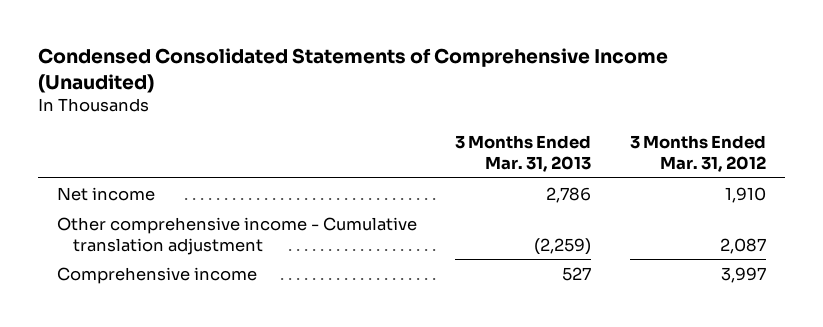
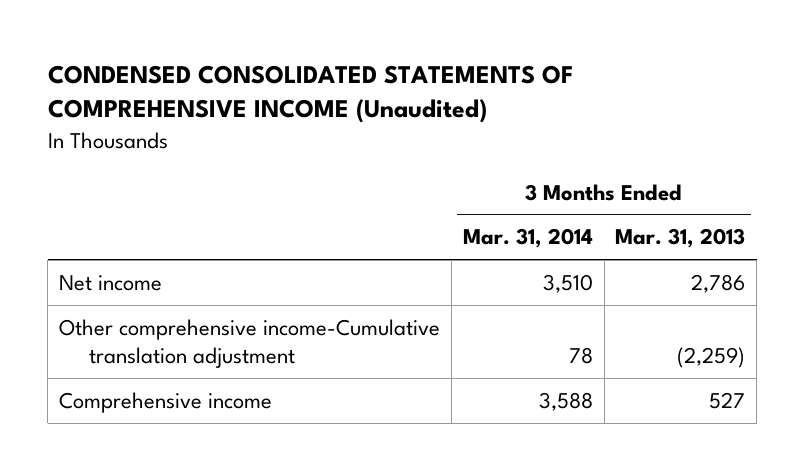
- Condensed Consolidated Statements of Comprehensive Income (Unaudited)
+ CONDENSED CONSOLIDATED STATEMENTS OF COMPREHENSIVE INCOME (Unaudited)
- | 3 Months Ended Mar. 31, 2013 | 3 Months Ended Mar. 31, 2012
+ | 3 Months Ended Mar. 31, 2014 | 3 Months Ended Mar. 31, 2013
- Other comprehensive income - Cumulative translation adjustment | (2,259) | 2,087
+ Other comprehensive income-Cumulative translation adjustment | 78 | (2,259)

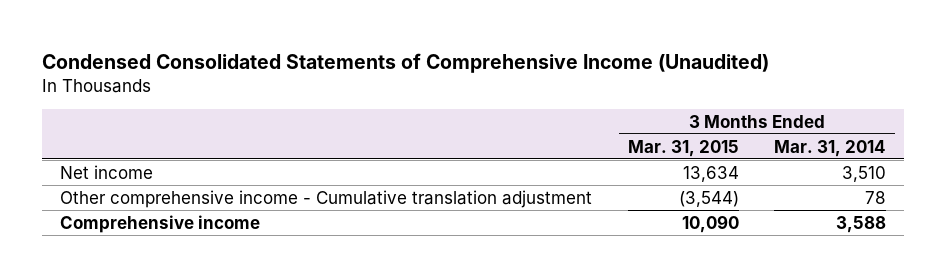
- CONDENSED CONSOLIDATED STATEMENTS OF COMPREHENSIVE INCOME (Unaudited)
+ Condensed Consolidated Statements of Comprehensive Income (Unaudited)
- | 3 Months Ended Mar. 31, 2014 | 3 Months Ended Mar. 31, 2013
+ | 3 Months Ended Mar. 31, 2015 | 3 Months Ended Mar. 31, 2014
- Other comprehensive income-Cumulative translation adjustment | 78 | (2,259)
+ Other comprehensive income - Cumulative translation adjustment | (3,544) | 78

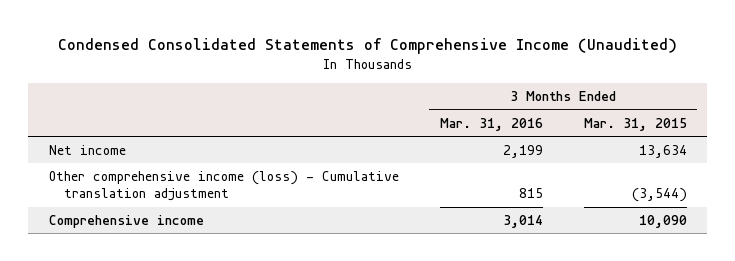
- | 3 Months Ended Mar. 31, 2015 | 3 Months Ended Mar. 31, 2014
+ | 3 Months Ended Mar. 31, 2016 | 3 Months Ended Mar. 31, 2015
- Other comprehensive income - Cumulative translation adjustment | (3,544) | 78
+ Other comprehensive income (loss) - Cumulative translation adjustment | 815 | (3,544)

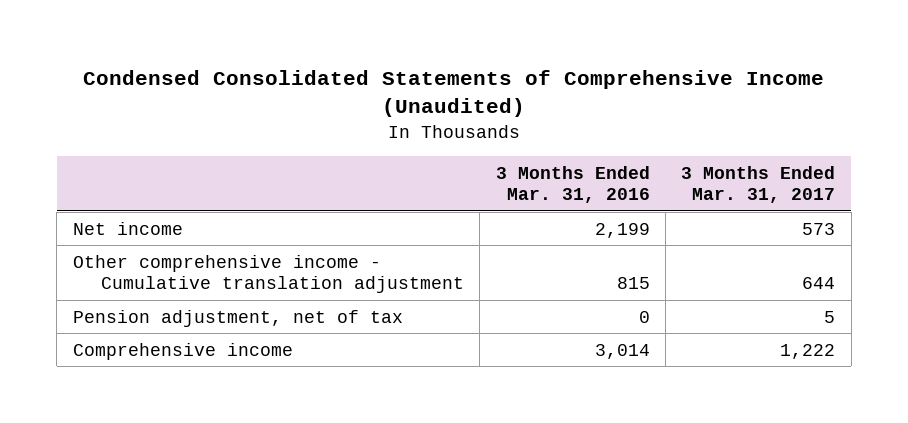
- | 3 Months Ended Mar. 31, 2016 | 3 Months Ended Mar. 31, 2015
+ | 3 Months Ended Mar. 31, 2016 | 3 Months Ended Mar. 31, 2017
- Other comprehensive income (loss) - Cumulative translation adjustment | 815 | (3,544)
+ Other comprehensive income - Cumulative translation adjustment | 815 | 644
+ Pension adjustment, net of tax | 0 | 5

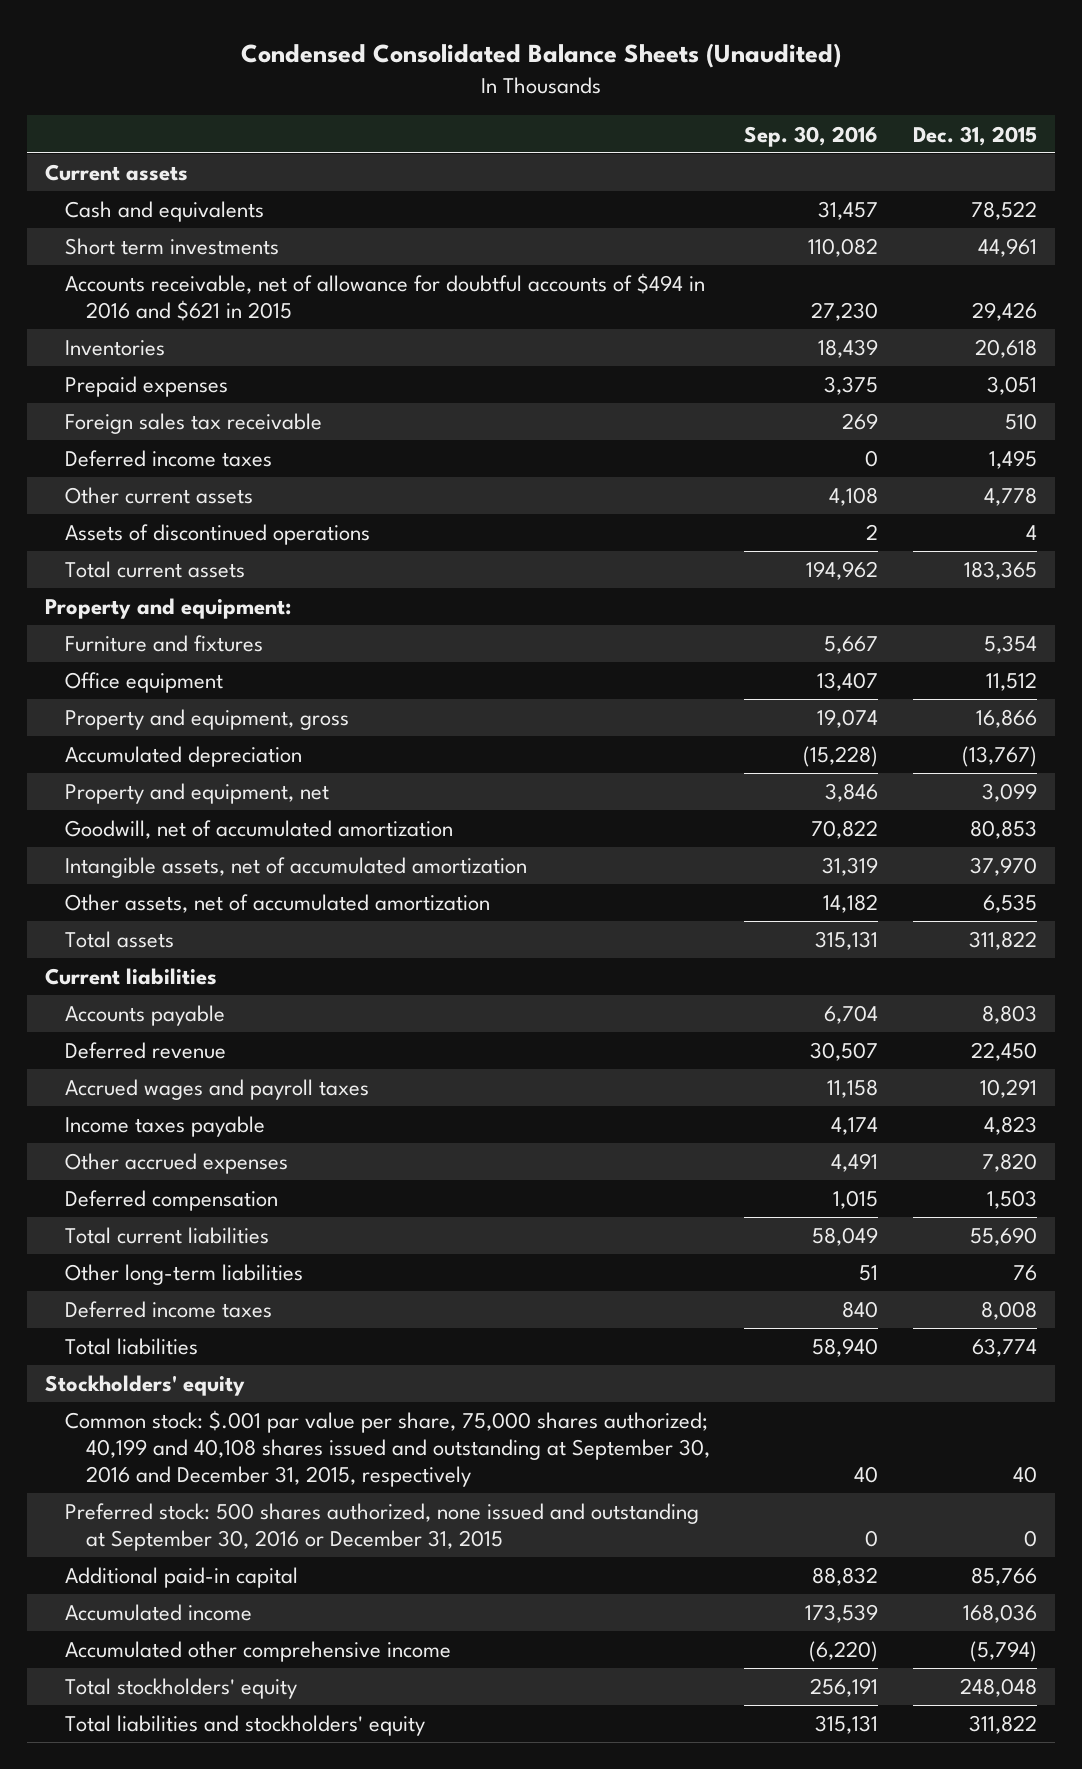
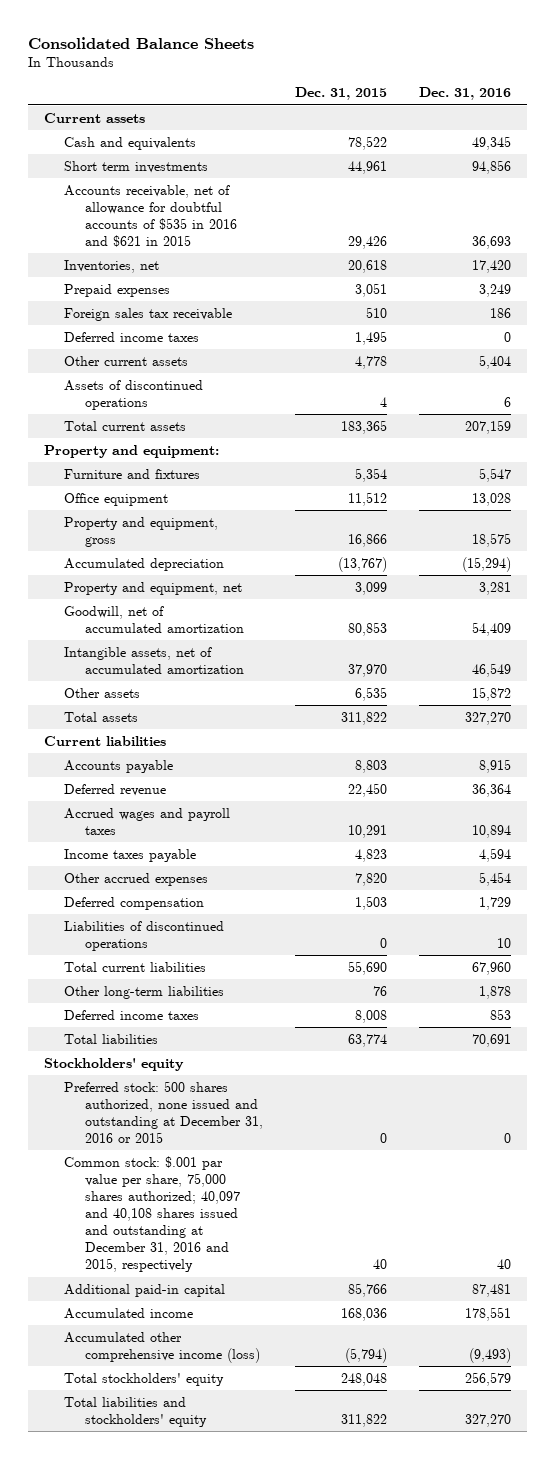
- Condensed Consolidated Balance Sheets (Unaudited)
+ Consolidated Balance Sheets
- | Sep. 30, 2016 | Dec. 31, 2015
+ | Dec. 31, 2015 | Dec. 31, 2016
- Accounts receivable, net of allowance for doubtful accounts of $494 in 2016 and $621 in 2015 | 27,230 | 29,426
- Inventories | 18,439 | 20,618
+ Accounts receivable, net of allowance for doubtful accounts of $535 in 2016 and $621 in 2015 | 29,426 | 36,693
+ Inventories, net | 20,618 | 17,420
- Other assets, net of accumulated amortization | 14,182 | 6,535
+ Other assets | 6,535 | 15,872
+ Liabilities of discontinued operations | 0 | 10
- Common stock: $.001 par value per share, 75,000 shares authorized; 40,199 and 40,108 shares issued and outstanding at September 30, 2016 and December 31, 2015, respectively | 40 | 40
- Preferred stock: 500 shares authorized, none issued and outstanding at September 30, 2016 or December 31, 2015 | 0 | 0
+ Preferred stock: 500 shares authorized, none issued and outstanding at December 31, 2016 or 2015 | 0 | 0
+ Common stock: $.001 par value per share, 75,000 shares authorized; 40,097 and 40,108 shares issued and outstanding at December 31, 2016 and 2015, respectively | 40 | 40
- Accumulated other comprehensive income | (6,220) | (5,794)
+ Accumulated other comprehensive income (loss) | (5,794) | (9,493)

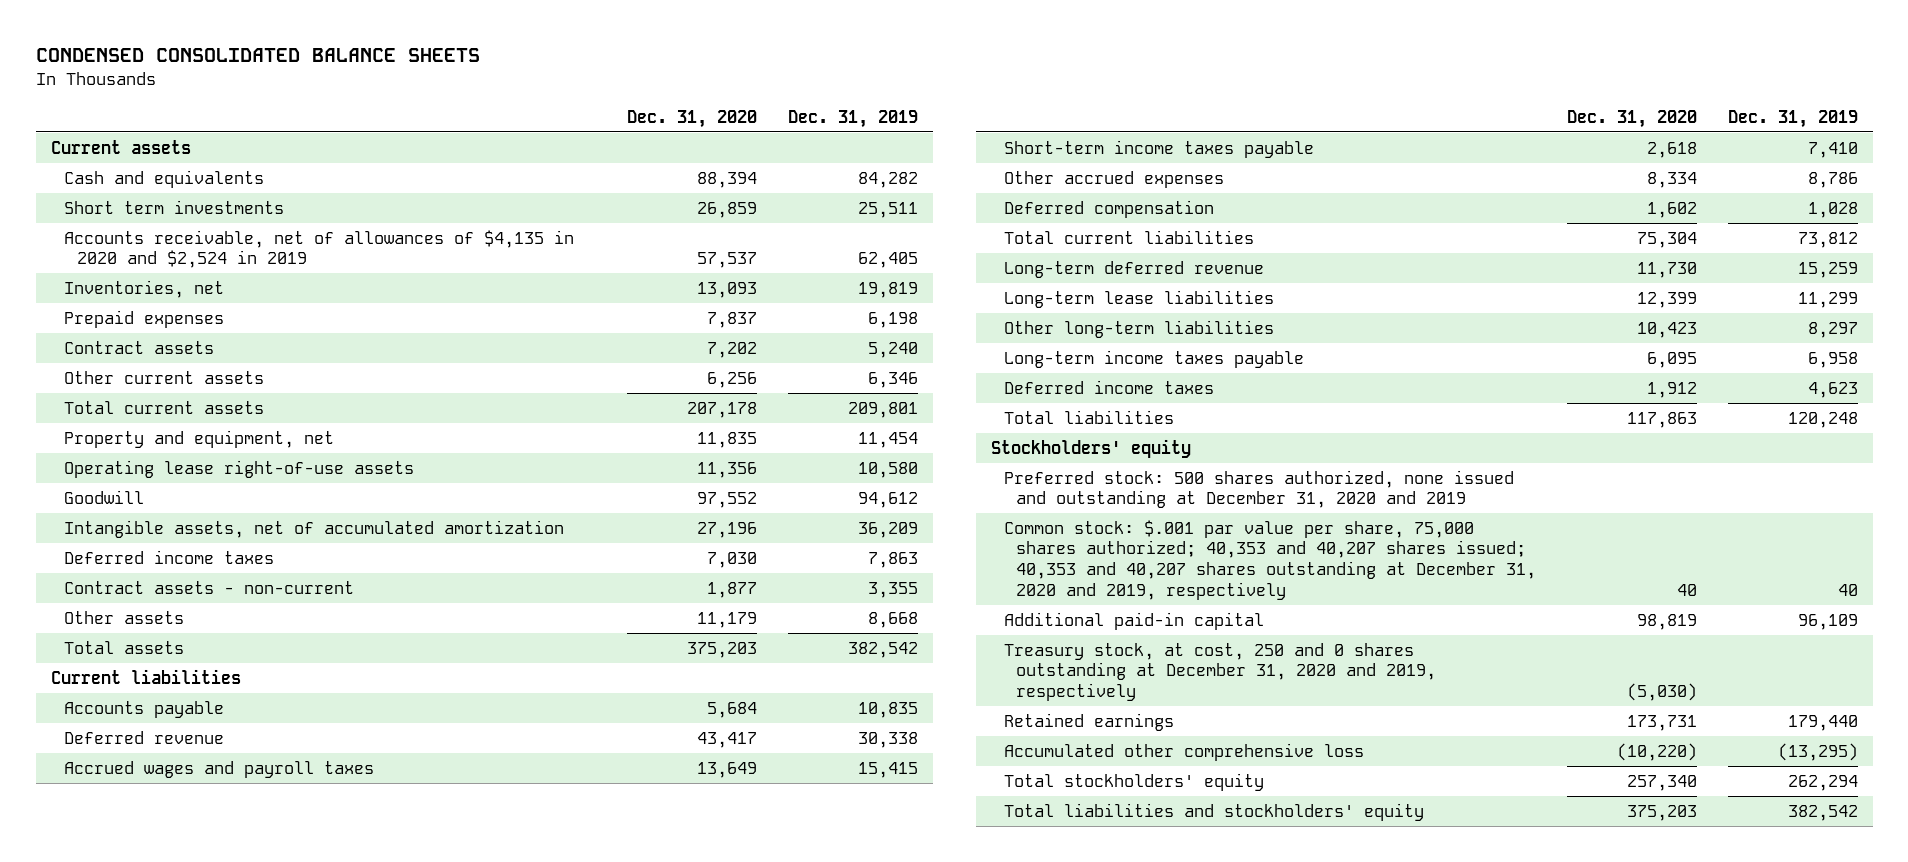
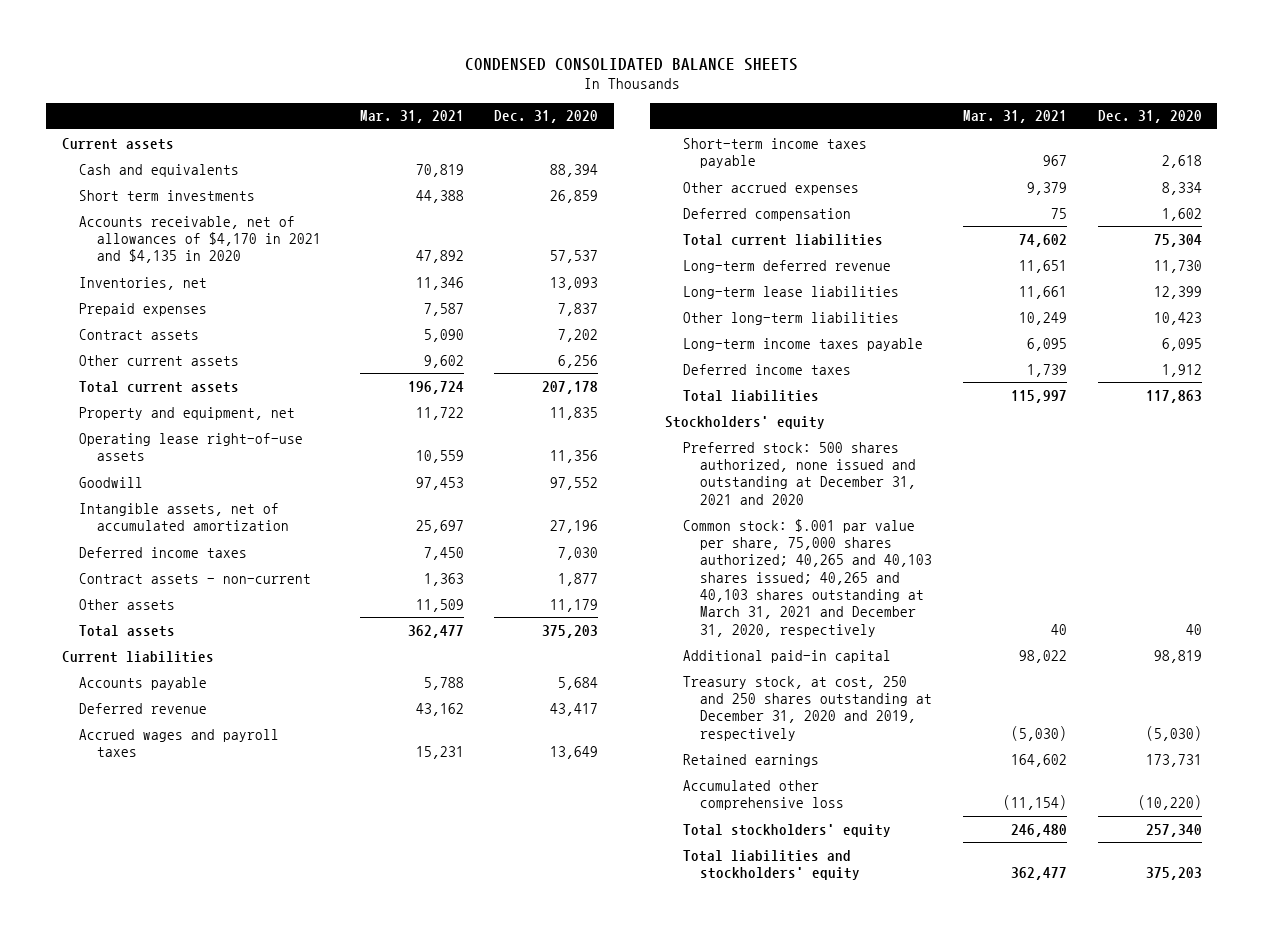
- | Dec. 31, 2020 | Dec. 31, 2019
+ | Mar. 31, 2021 | Dec. 31, 2020
- Accounts receivable, net of allowances of $4,135 in 2020 and $2,524 in 2019 | 57,537 | 62,405
+ Accounts receivable, net of allowances of $4,170 in 2021 and $4,135 in 2020 | 47,892 | 57,537
- Preferred stock: 500 shares authorized, none issued and outstanding at December 31, 2020 and 2019
- Common stock: $.001 par value per share, 75,000 shares authorized; 40,353 and 40,207 shares issued; 40,353 and 40,207 shares outstanding at December 31, 2020 and 2019, respectively | 40 | 40
+ Preferred stock: 500 shares authorized, none issued and outstanding at December 31, 2021 and 2020
+ Common stock: $.001 par value per share, 75,000 shares authorized; 40,265 and 40,103 shares issued; 40,265 and 40,103 shares outstanding at March 31, 2021 and December 31, 2020, respectively | 40 | 40
- Treasury stock, at cost, 250 and 0 shares outstanding at December 31, 2020 and 2019, respectively | (5,030) |
+ Treasury stock, at cost, 250 and 250 shares outstanding at December 31, 2020 and 2019, respectively | (5,030) | (5,030)

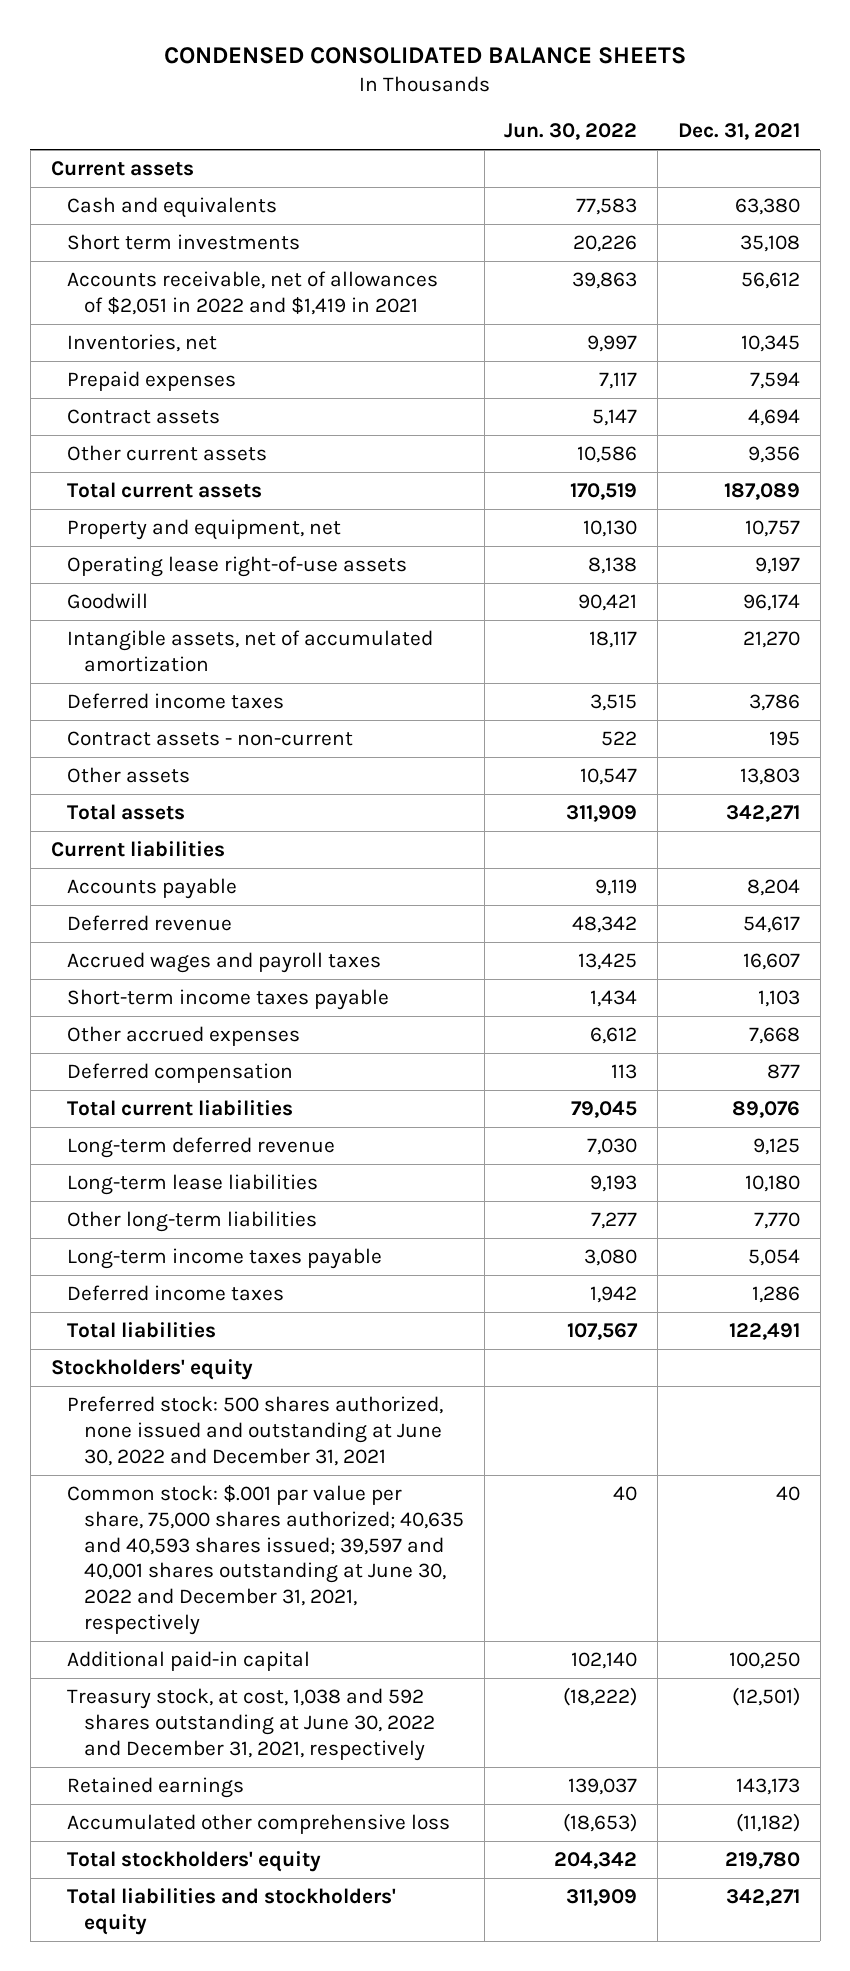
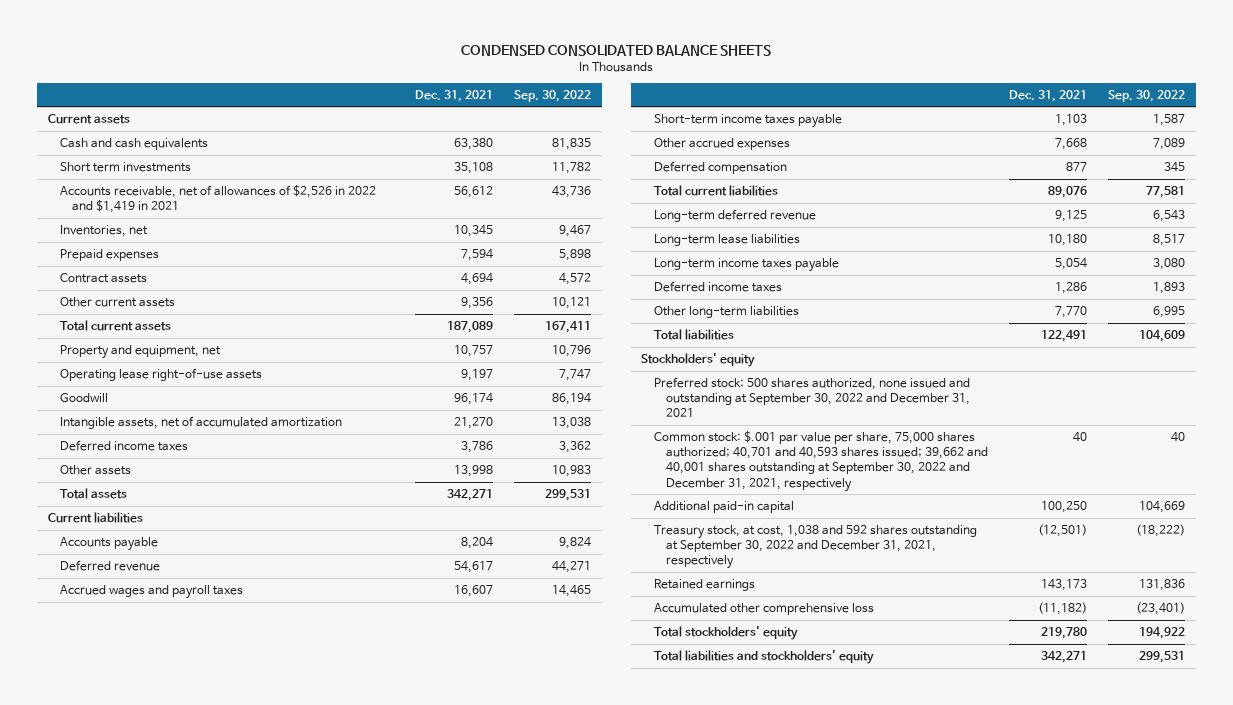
- | Jun. 30, 2022 | Dec. 31, 2021
+ | Dec. 31, 2021 | Sep. 30, 2022
- Cash and equivalents | 77,583 | 63,380
+ Cash and cash equivalents | 63,380 | 81,835
- Accounts receivable, net of allowances of $2,051 in 2022 and $1,419 in 2021 | 39,863 | 56,612
+ Accounts receivable, net of allowances of $2,526 in 2022 and $1,419 in 2021 | 56,612 | 43,736
- Contract assets - non-current | 522 | 195
- Other assets | 10,547 | 13,803
+ Other assets | 13,998 | 10,983
moved down: Other long-term liabilities | 7,770 | 6,995
- Preferred stock: 500 shares authorized, none issued and outstanding at June 30, 2022 and December 31, 2021
- Common stock: $.001 par value per share, 75,000 shares authorized; 40,635 and 40,593 shares issued; 39,597 and 40,001 shares outstanding at June 30, 2022 and December 31, 2021, respectively | 40 | 40
+ Preferred stock: 500 shares authorized, none issued and outstanding at September 30, 2022 and December 31, 2021
+ Common stock: $.001 par value per share, 75,000 shares authorized; 40,701 and 40,593 shares issued; 39,662 and 40,001 shares outstanding at September 30, 2022 and December 31, 2021, respectively | 40 | 40
- Treasury stock, at cost, 1,038 and 592 shares outstanding at June 30, 2022 and December 31, 2021, respectively | (18,222) | (12,501)
+ Treasury stock, at cost, 1,038 and 592 shares outstanding at September 30, 2022 and December 31, 2021, respectively | (12,501) | (18,222)

